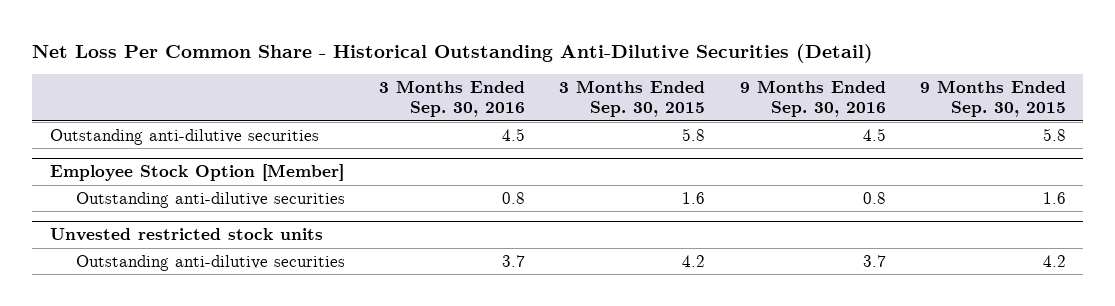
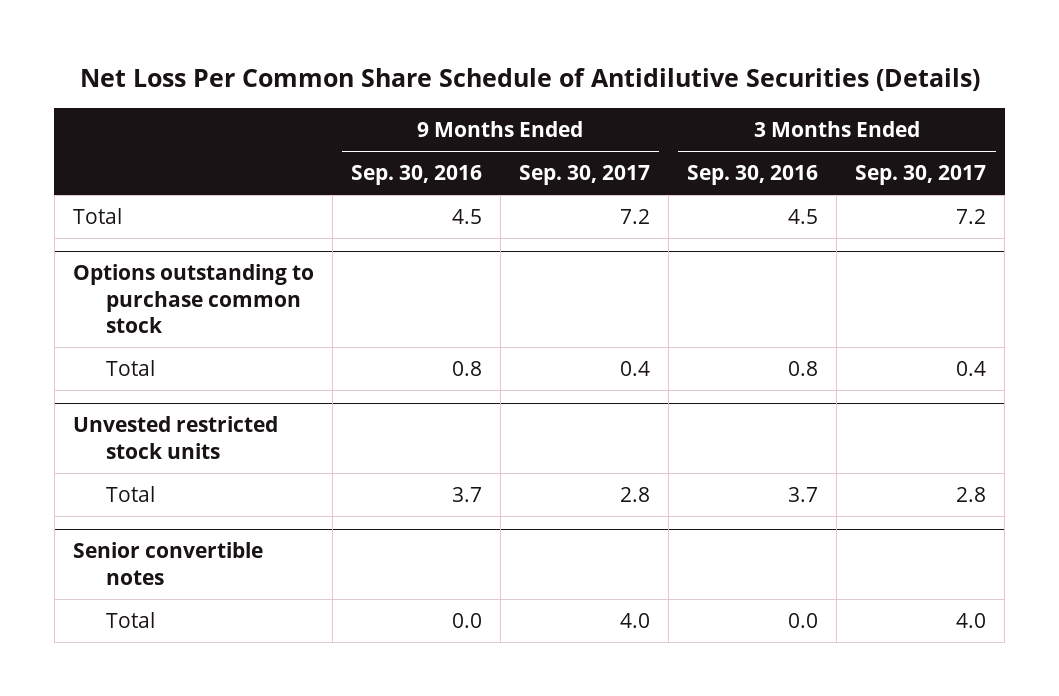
- Net Loss Per Common Share - Historical Outstanding Anti-Dilutive Securities (Detail)
+ Net Loss Per Common Share Schedule of Antidilutive Securities (Details)
- | 3 Months Ended Sep. 30, 2016 | 3 Months Ended Sep. 30, 2015 | 9 Months Ended Sep. 30, 2016 | 9 Months Ended Sep. 30, 2015
+ | 9 Months Ended Sep. 30, 2016 | 9 Months Ended Sep. 30, 2017 | 3 Months Ended Sep. 30, 2016 | 3 Months Ended Sep. 30, 2017
- Outstanding anti-dilutive securities | 4.5 | 5.8 | 4.5 | 5.8
- Employee Stock Option [Member]
- Outstanding anti-dilutive securities | 0.8 | 1.6 | 0.8 | 1.6
+ Total | 4.5 | 7.2 | 4.5 | 7.2
+ Options outstanding to purchase common stock
+ Total | 0.8 | 0.4 | 0.8 | 0.4
@ Unvested restricted stock units
- Outstanding anti-dilutive securities | 3.7 | 4.2 | 3.7 | 4.2
+ Total | 3.7 | 2.8 | 3.7 | 2.8
+ Senior convertible notes
+ Total | 0.0 | 4.0 | 0.0 | 4.0

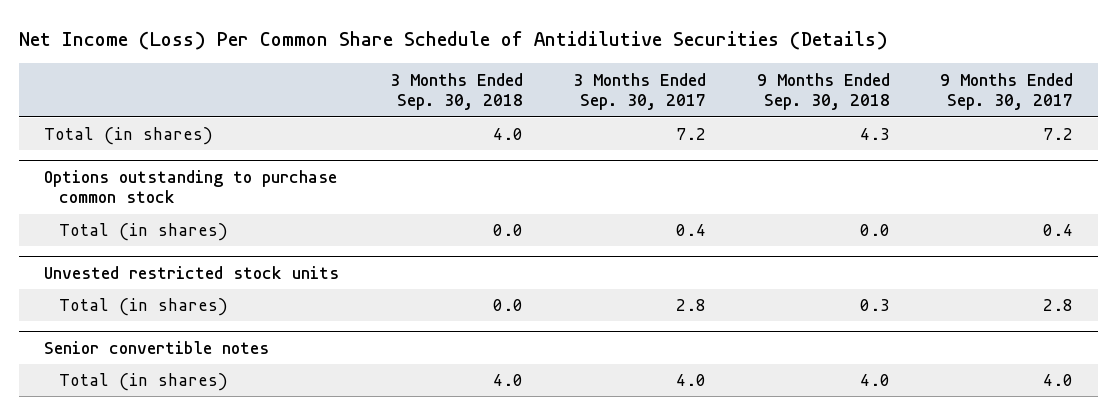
- Net Loss Per Common Share Schedule of Antidilutive Securities (Details)
+ Net Income (Loss) Per Common Share Schedule of Antidilutive Securities (Details)
- | 9 Months Ended Sep. 30, 2016 | 9 Months Ended Sep. 30, 2017 | 3 Months Ended Sep. 30, 2016 | 3 Months Ended Sep. 30, 2017
+ | 3 Months Ended Sep. 30, 2018 | 3 Months Ended Sep. 30, 2017 | 9 Months Ended Sep. 30, 2018 | 9 Months Ended Sep. 30, 2017
- Total | 4.5 | 7.2 | 4.5 | 7.2
+ Total (in shares) | 4.0 | 7.2 | 4.3 | 7.2
@ Options outstanding to purchase common stock
- Total | 0.8 | 0.4 | 0.8 | 0.4
+ Total (in shares) | 0.0 | 0.4 | 0.0 | 0.4
@ Unvested restricted stock units
- Total | 3.7 | 2.8 | 3.7 | 2.8
+ Total (in shares) | 0.0 | 2.8 | 0.3 | 2.8
@ Senior convertible notes
- Total | 0.0 | 4.0 | 0.0 | 4.0
+ Total (in shares) | 4.0 | 4.0 | 4.0 | 4.0

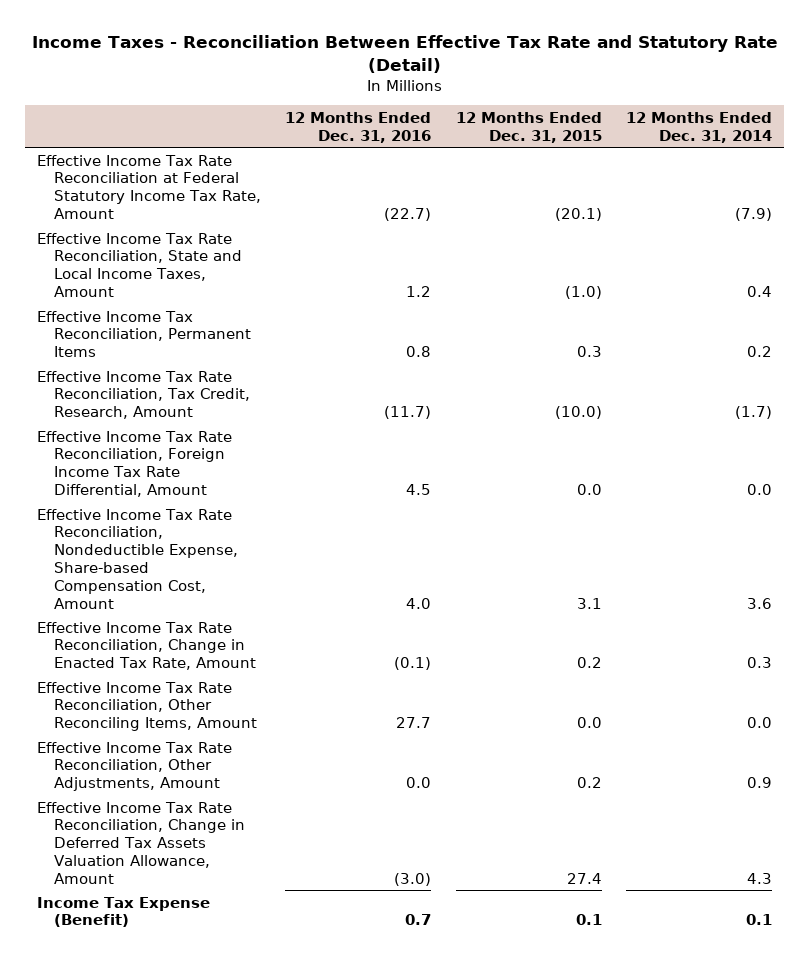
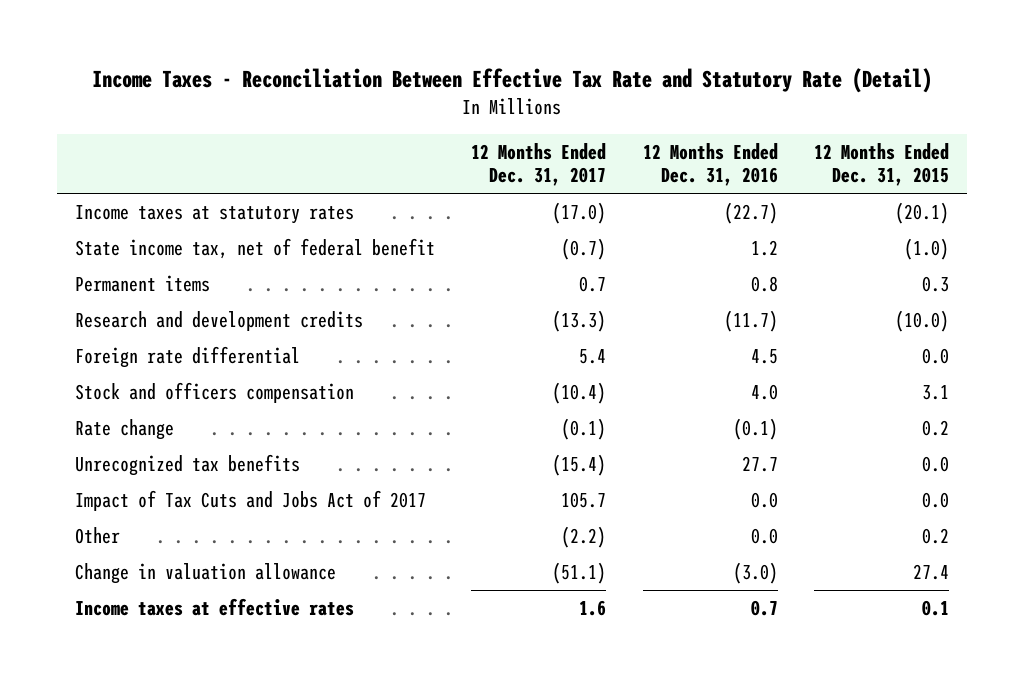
- | 12 Months Ended Dec. 31, 2016 | 12 Months Ended Dec. 31, 2015 | 12 Months Ended Dec. 31, 2014
+ | 12 Months Ended Dec. 31, 2017 | 12 Months Ended Dec. 31, 2016 | 12 Months Ended Dec. 31, 2015
- Effective Income Tax Rate Reconciliation at Federal Statutory Income Tax Rate, Amount | (22.7) | (20.1) | (7.9)
- Effective Income Tax Rate Reconciliation, State and Local Income Taxes, Amount | 1.2 | (1.0) | 0.4
- Effective Income Tax Reconciliation, Permanent Items | 0.8 | 0.3 | 0.2
- Effective Income Tax Rate Reconciliation, Tax Credit, Research, Amount | (11.7) | (10.0) | (1.7)
- Effective Income Tax Rate Reconciliation, Foreign Income Tax Rate Differential, Amount | 4.5 | 0.0 | 0.0
- Effective Income Tax Rate Reconciliation, Nondeductible Expense, Share-based Compensation Cost, Amount | 4.0 | 3.1 | 3.6
- Effective Income Tax Rate Reconciliation, Change in Enacted Tax Rate, Amount | (0.1) | 0.2 | 0.3
- Effective Income Tax Rate Reconciliation, Other Reconciling Items, Amount | 27.7 | 0.0 | 0.0
- Effective Income Tax Rate Reconciliation, Other Adjustments, Amount | 0.0 | 0.2 | 0.9
- Effective Income Tax Rate Reconciliation, Change in Deferred Tax Assets Valuation Allowance, Amount | (3.0) | 27.4 | 4.3
- Income Tax Expense (Benefit) | 0.7 | 0.1 | 0.1
+ Income taxes at statutory rates | (17.0) | (22.7) | (20.1)
+ State income tax, net of federal benefit | (0.7) | 1.2 | (1.0)
+ Permanent items | 0.7 | 0.8 | 0.3
+ Research and development credits | (13.3) | (11.7) | (10.0)
+ Foreign rate differential | 5.4 | 4.5 | 0.0
+ Stock and officers compensation | (10.4) | 4.0 | 3.1
+ Rate change | (0.1) | (0.1) | 0.2
+ Unrecognized tax benefits | (15.4) | 27.7 | 0.0
+ Impact of Tax Cuts and Jobs Act of 2017 | 105.7 | 0.0 | 0.0
+ Other | (2.2) | 0.0 | 0.2
+ Change in valuation allowance | (51.1) | (3.0) | 27.4
+ Income taxes at effective rates | 1.6 | 0.7 | 0.1

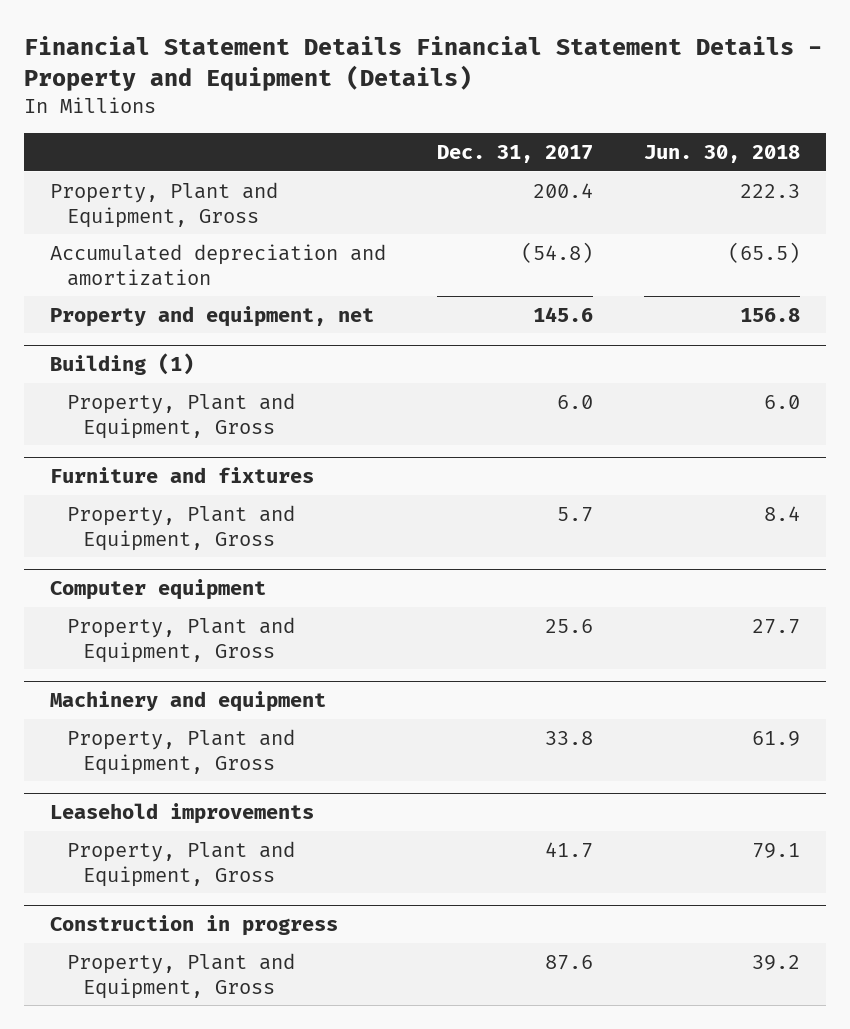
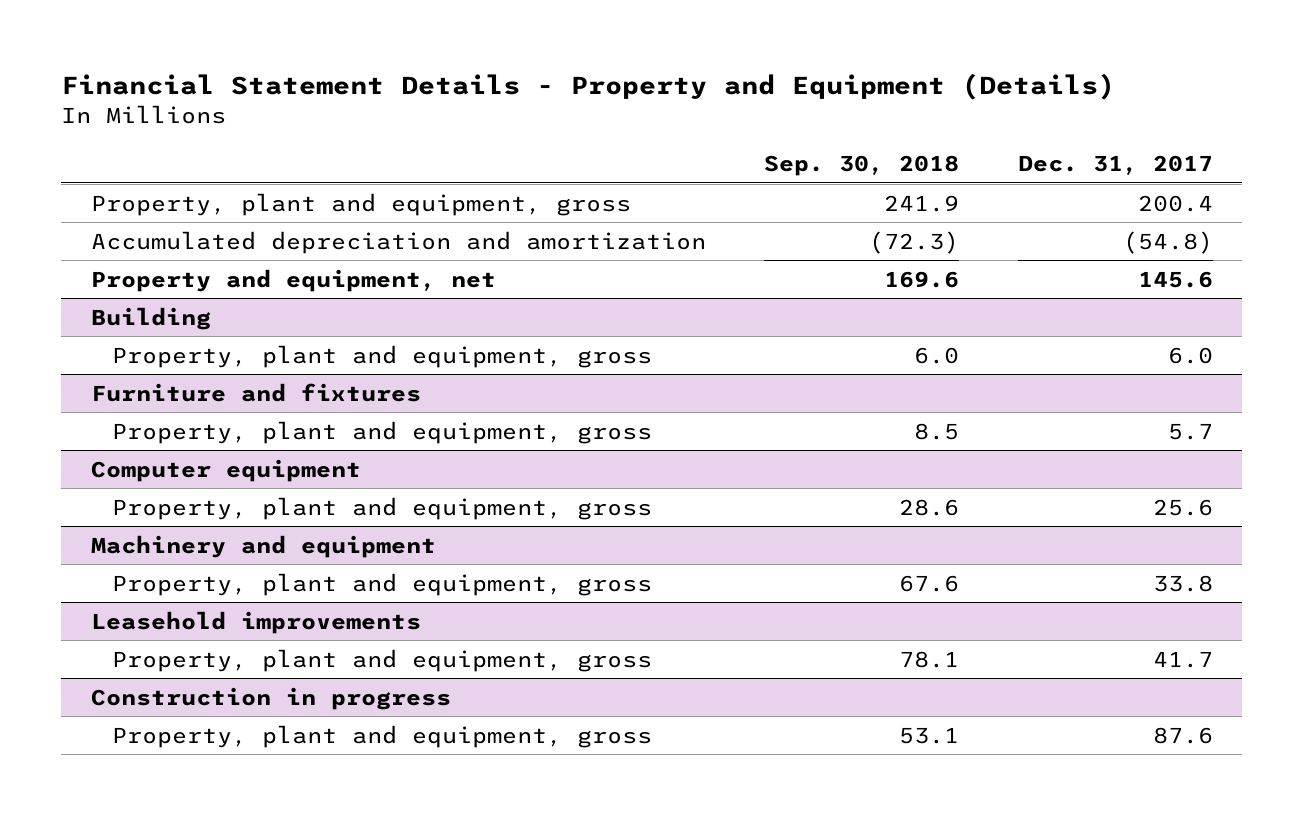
- Financial Statement Details Financial Statement Details - Property and Equipment (Details)
+ Financial Statement Details - Property and Equipment (Details)
- | Dec. 31, 2017 | Jun. 30, 2018
+ | Sep. 30, 2018 | Dec. 31, 2017
- Property, Plant and Equipment, Gross | 200.4 | 222.3
+ Property, plant and equipment, gross | 241.9 | 200.4
- Building (1)
- Property, Plant and Equipment, Gross | 6.0 | 6.0
+ Building
+ Property, plant and equipment, gross | 6.0 | 6.0
@ Furniture and fixtures
- Property, Plant and Equipment, Gross | 5.7 | 8.4
+ Property, plant and equipment, gross | 8.5 | 5.7
@ Computer equipment
- Property, Plant and Equipment, Gross | 25.6 | 27.7
+ Property, plant and equipment, gross | 28.6 | 25.6
@ Machinery and equipment
- Property, Plant and Equipment, Gross | 33.8 | 61.9
+ Property, plant and equipment, gross | 67.6 | 33.8
@ Leasehold improvements
- Property, Plant and Equipment, Gross | 41.7 | 79.1
+ Property, plant and equipment, gross | 78.1 | 41.7
@ Construction in progress
- Property, Plant and Equipment, Gross | 87.6 | 39.2
+ Property, plant and equipment, gross | 53.1 | 87.6

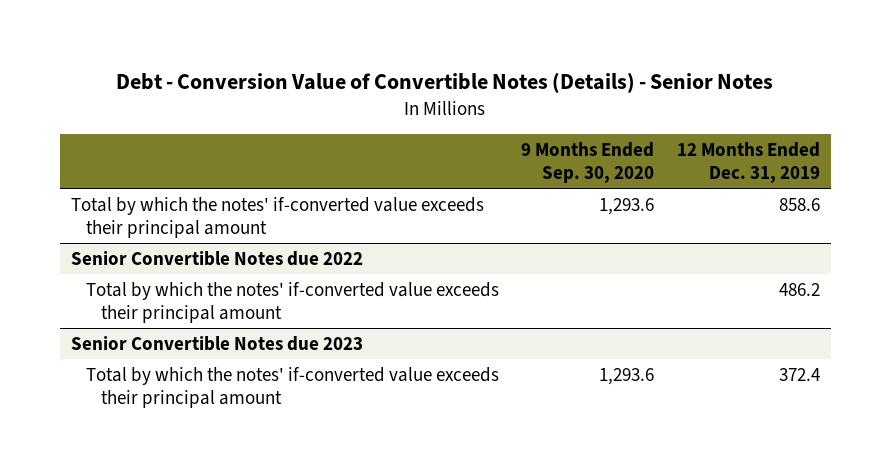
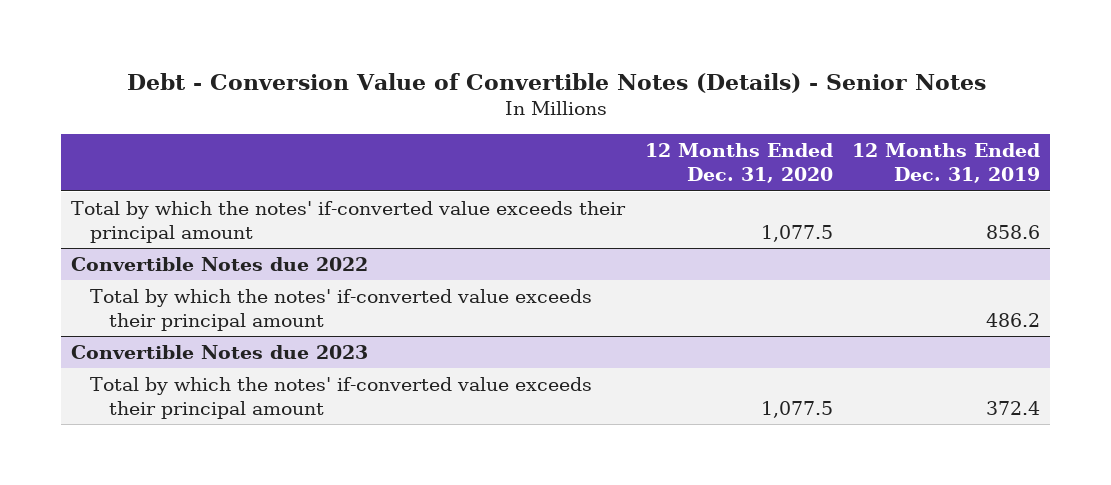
- | 9 Months Ended Sep. 30, 2020 | 12 Months Ended Dec. 31, 2019
+ | 12 Months Ended Dec. 31, 2020 | 12 Months Ended Dec. 31, 2019
- Senior Convertible Notes due 2022
+ Convertible Notes due 2022
- Senior Convertible Notes due 2023
+ Convertible Notes due 2023

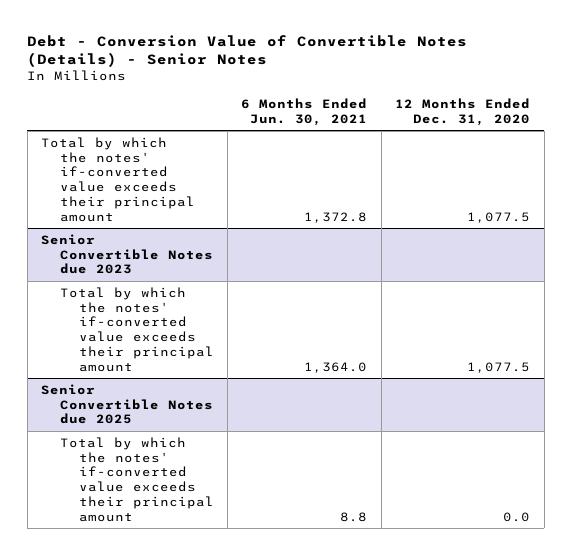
- | 12 Months Ended Dec. 31, 2020 | 12 Months Ended Dec. 31, 2019
+ | 6 Months Ended Jun. 30, 2021 | 12 Months Ended Dec. 31, 2020
- Convertible Notes due 2022
- Total by which the notes' if-converted value exceeds their principal amount | | 486.2
- Convertible Notes due 2023
+ Senior Convertible Notes due 2023
+ Senior Convertible Notes due 2025
+ Total by which the notes' if-converted value exceeds their principal amount | 8.8 | 0.0

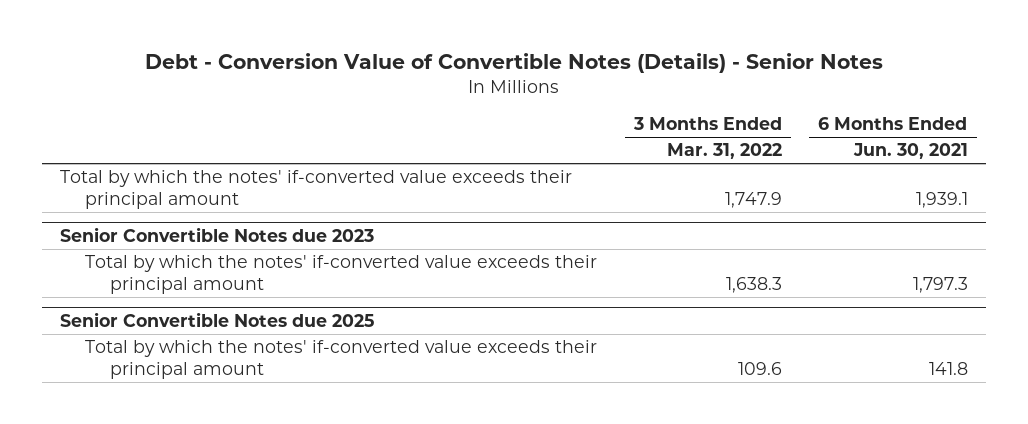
- | 6 Months Ended Jun. 30, 2021 | 12 Months Ended Dec. 31, 2020
+ | 3 Months Ended Mar. 31, 2022 | 6 Months Ended Jun. 30, 2021
- Total by which the notes' if-converted value exceeds their principal amount | 1,372.8 | 1,077.5
+ Total by which the notes' if-converted value exceeds their principal amount | 1,747.9 | 1,939.1
@ Senior Convertible Notes due 2023
- Total by which the notes' if-converted value exceeds their principal amount | 1,364.0 | 1,077.5
+ Total by which the notes' if-converted value exceeds their principal amount | 1,638.3 | 1,797.3
@ Senior Convertible Notes due 2025
- Total by which the notes' if-converted value exceeds their principal amount | 8.8 | 0.0
+ Total by which the notes' if-converted value exceeds their principal amount | 109.6 | 141.8

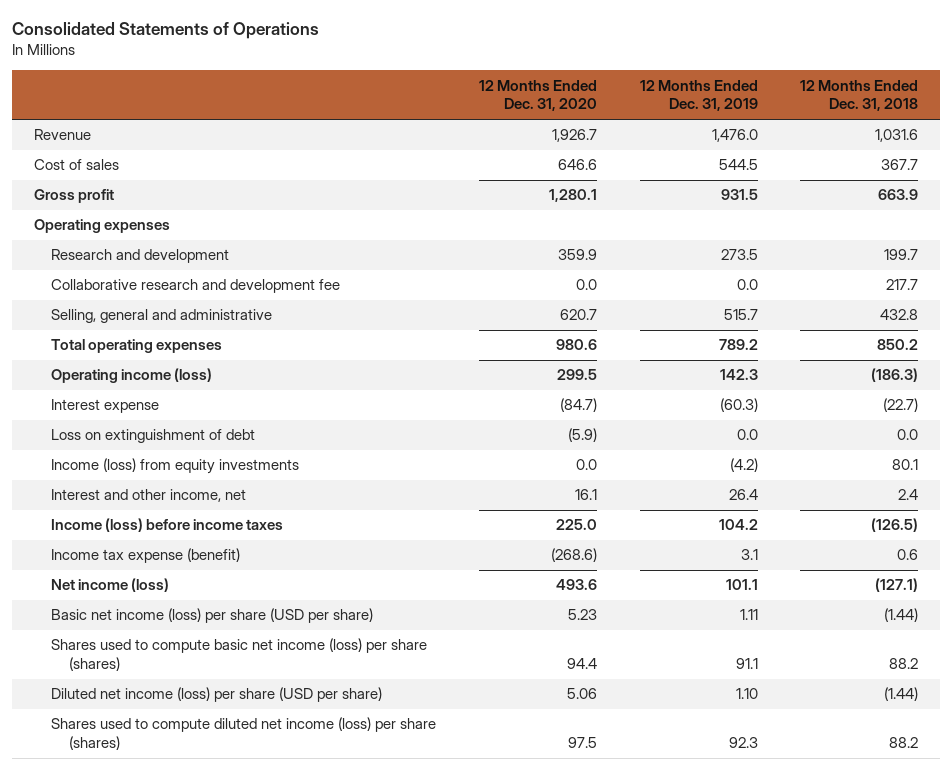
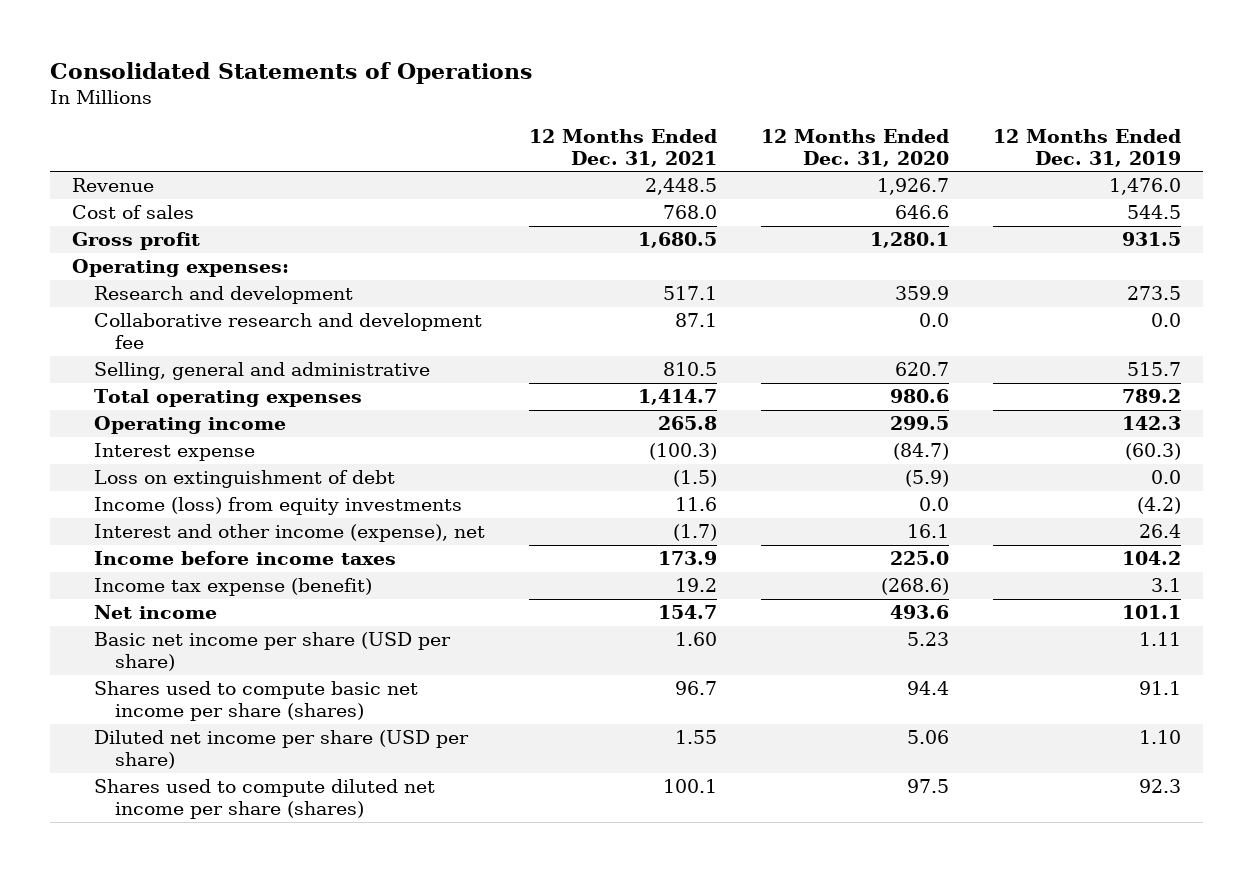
- | 12 Months Ended Dec. 31, 2020 | 12 Months Ended Dec. 31, 2019 | 12 Months Ended Dec. 31, 2018
+ | 12 Months Ended Dec. 31, 2021 | 12 Months Ended Dec. 31, 2020 | 12 Months Ended Dec. 31, 2019
- Operating expenses
+ Operating expenses:
- Operating income (loss) | 299.5 | 142.3 | (186.3)
+ Operating income | 265.8 | 299.5 | 142.3
- Interest and other income, net | 16.1 | 26.4 | 2.4
- Income (loss) before income taxes | 225.0 | 104.2 | (126.5)
+ Interest and other income (expense), net | (1.7) | 16.1 | 26.4
+ Income before income taxes | 173.9 | 225.0 | 104.2
- Net income (loss) | 493.6 | 101.1 | (127.1)
- Basic net income (loss) per share (USD per share) | 5.23 | 1.11 | (1.44)
- Shares used to compute basic net income (loss) per share (shares) | 94.4 | 91.1 | 88.2
- Diluted net income (loss) per share (USD per share) | 5.06 | 1.10 | (1.44)
- Shares used to compute diluted net income (loss) per share (shares) | 97.5 | 92.3 | 88.2
+ Net income | 154.7 | 493.6 | 101.1
+ Basic net income per share (USD per share) | 1.60 | 5.23 | 1.11
+ Shares used to compute basic net income per share (shares) | 96.7 | 94.4 | 91.1
+ Diluted net income per share (USD per share) | 1.55 | 5.06 | 1.10
+ Shares used to compute diluted net income per share (shares) | 100.1 | 97.5 | 92.3

